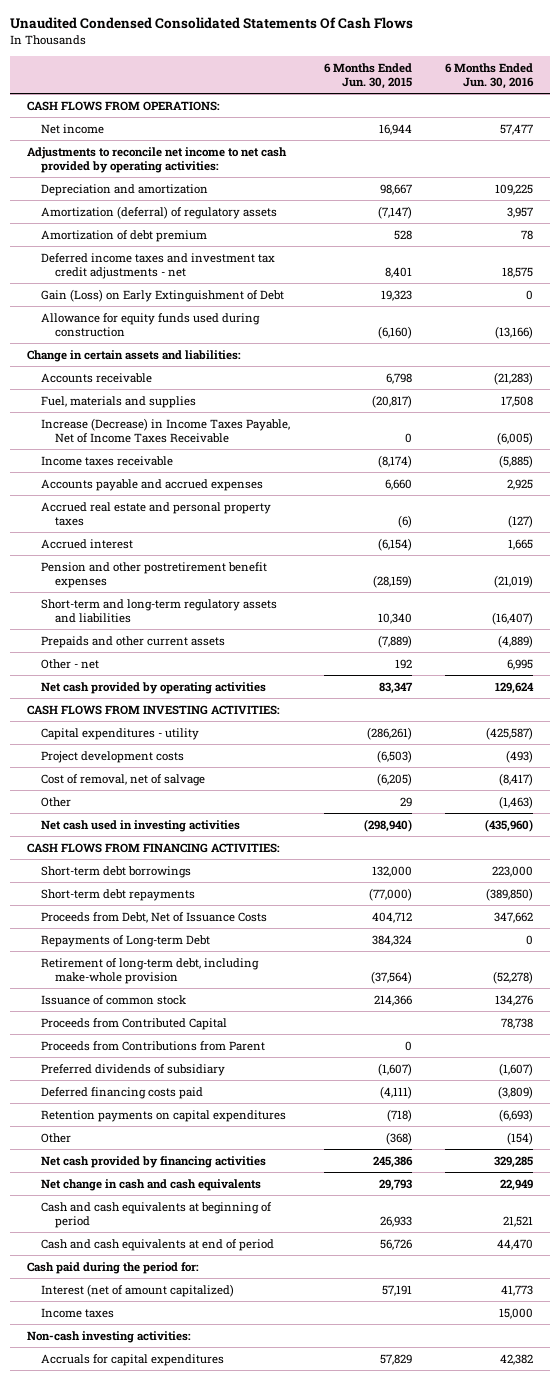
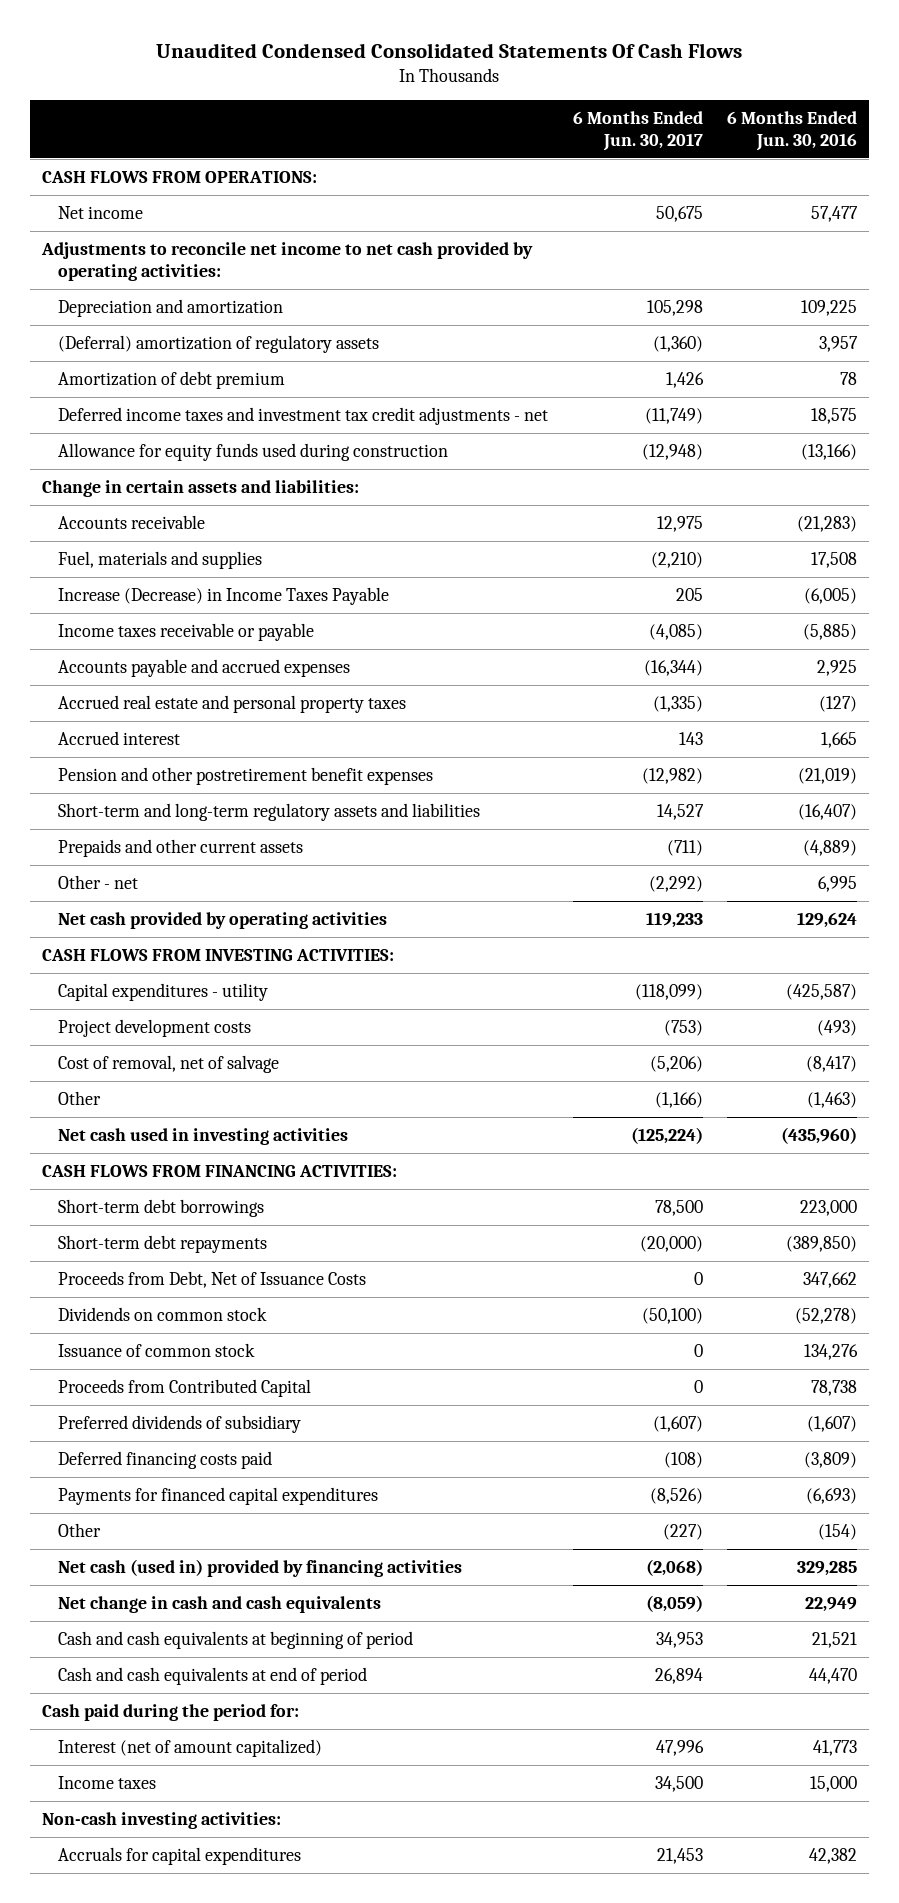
- | 6 Months Ended Jun. 30, 2015 | 6 Months Ended Jun. 30, 2016
+ | 6 Months Ended Jun. 30, 2017 | 6 Months Ended Jun. 30, 2016
- Amortization (deferral) of regulatory assets | (7,147) | 3,957
+ (Deferral) amortization of regulatory assets | (1,360) | 3,957
- Gain (Loss) on Early Extinguishment of Debt | 19,323 | 0
- Increase (Decrease) in Income Taxes Payable, Net of Income Taxes Receivable | 0 | (6,005)
- Income taxes receivable | (8,174) | (5,885)
+ Increase (Decrease) in Income Taxes Payable | 205 | (6,005)
+ Income taxes receivable or payable | (4,085) | (5,885)
- Repayments of Long-term Debt | 384,324 | 0
- Retirement of long-term debt, including make-whole provision | (37,564) | (52,278)
+ Dividends on common stock | (50,100) | (52,278)
- Proceeds from Contributions from Parent | 0 |
- Retention payments on capital expenditures | (718) | (6,693)
+ Payments for financed capital expenditures | (8,526) | (6,693)
- Net cash provided by financing activities | 245,386 | 329,285
+ Net cash (used in) provided by financing activities | (2,068) | 329,285

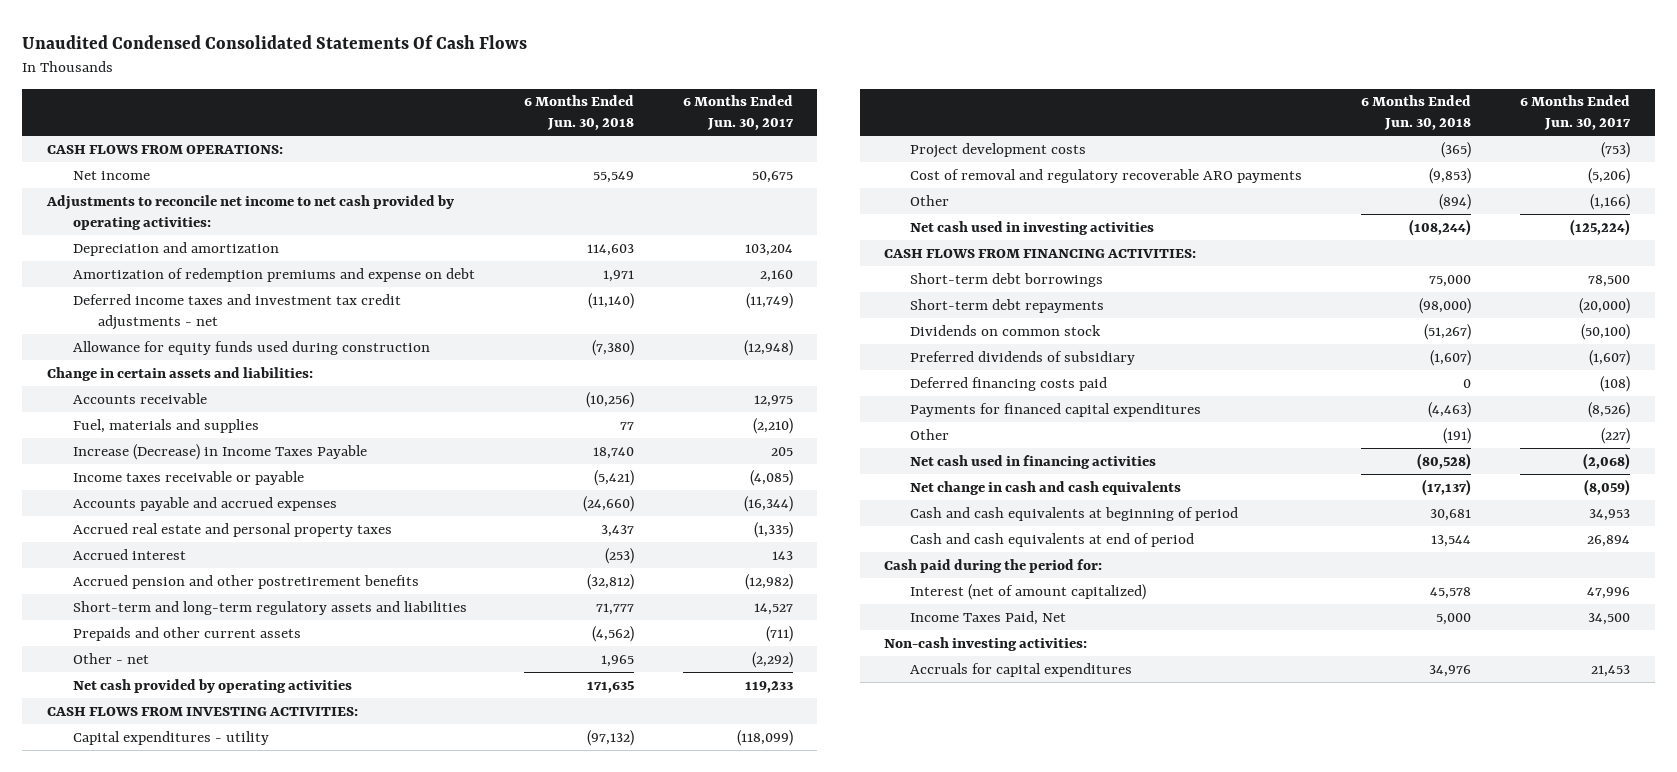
- | 6 Months Ended Jun. 30, 2017 | 6 Months Ended Jun. 30, 2016
+ | 6 Months Ended Jun. 30, 2018 | 6 Months Ended Jun. 30, 2017
- Depreciation and amortization | 105,298 | 109,225
- (Deferral) amortization of regulatory assets | (1,360) | 3,957
- Amortization of debt premium | 1,426 | 78
+ Depreciation and amortization | 114,603 | 103,204
+ Amortization of redemption premiums and expense on debt | 1,971 | 2,160
- Pension and other postretirement benefit expenses | (12,982) | (21,019)
+ Accrued pension and other postretirement benefits | (32,812) | (12,982)
- Cost of removal, net of salvage | (5,206) | (8,417)
+ Cost of removal and regulatory recoverable ARO payments | (9,853) | (5,206)
- Proceeds from Debt, Net of Issuance Costs | 0 | 347,662
- Issuance of common stock | 0 | 134,276
- Proceeds from Contributed Capital | 0 | 78,738
- Net cash (used in) provided by financing activities | (2,068) | 329,285
+ Net cash used in financing activities | (80,528) | (2,068)
- Income taxes | 34,500 | 15,000
+ Income Taxes Paid, Net | 5,000 | 34,500

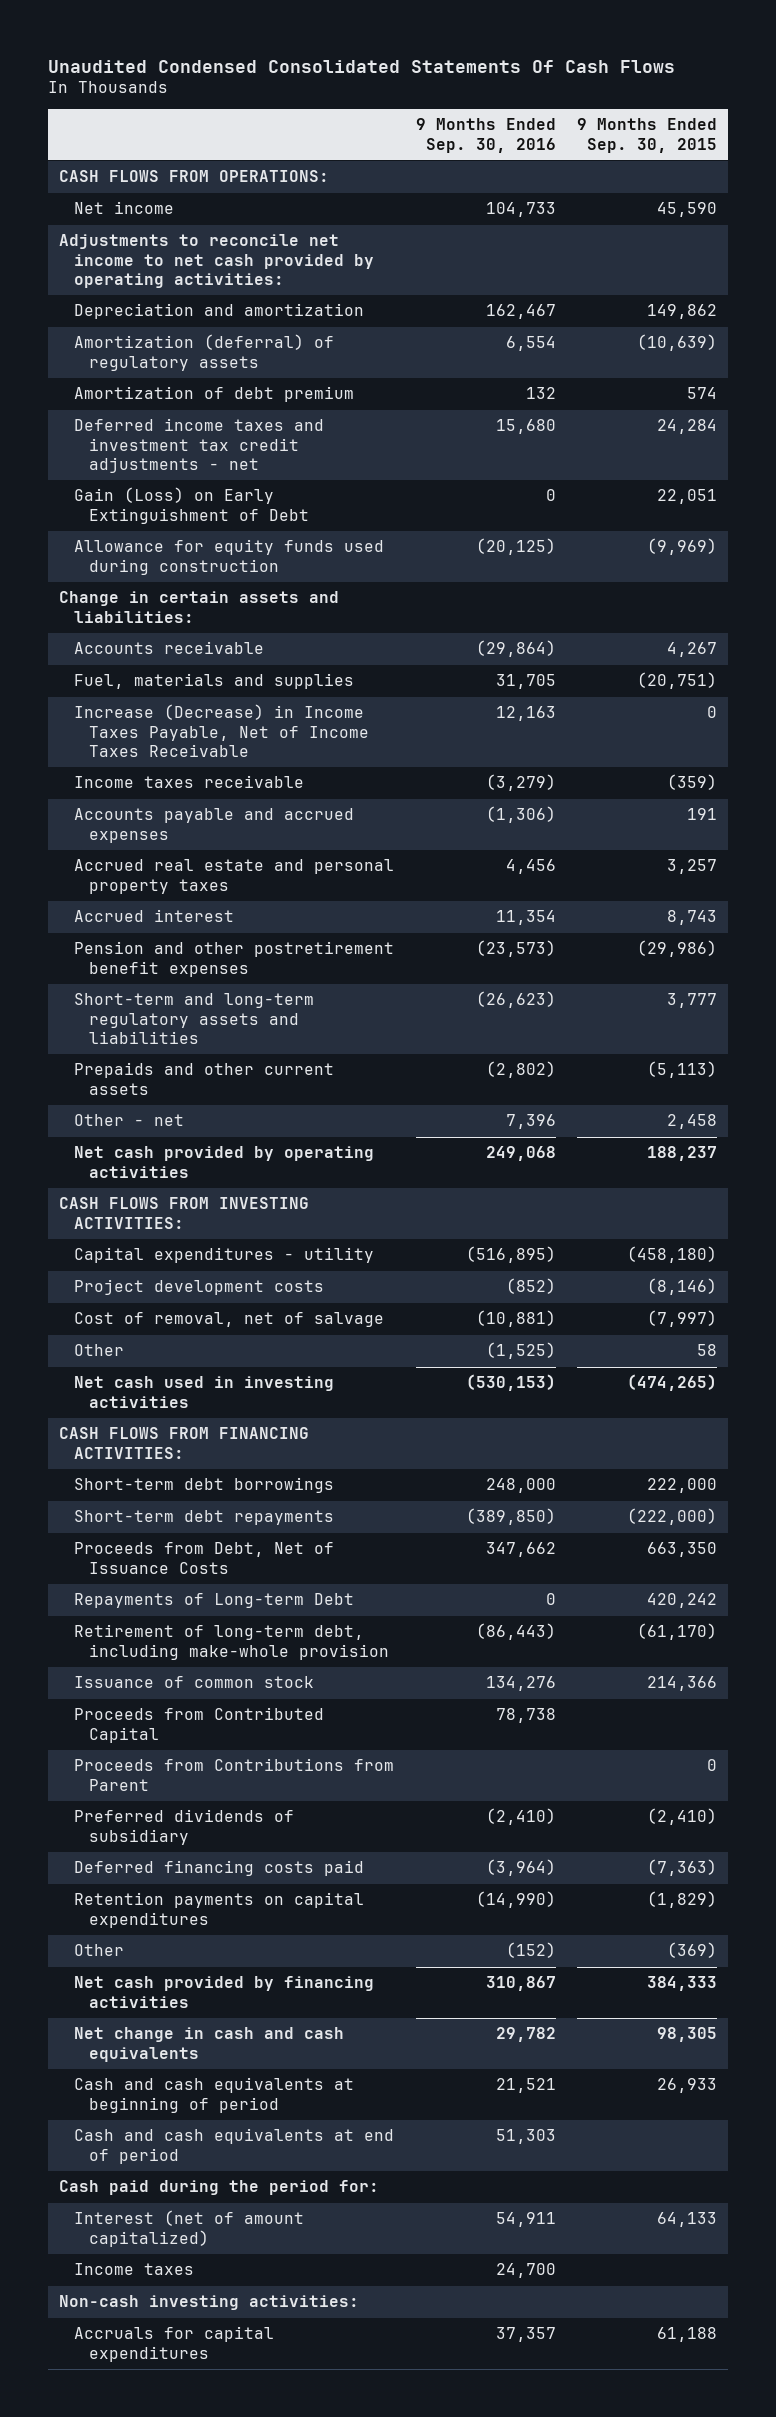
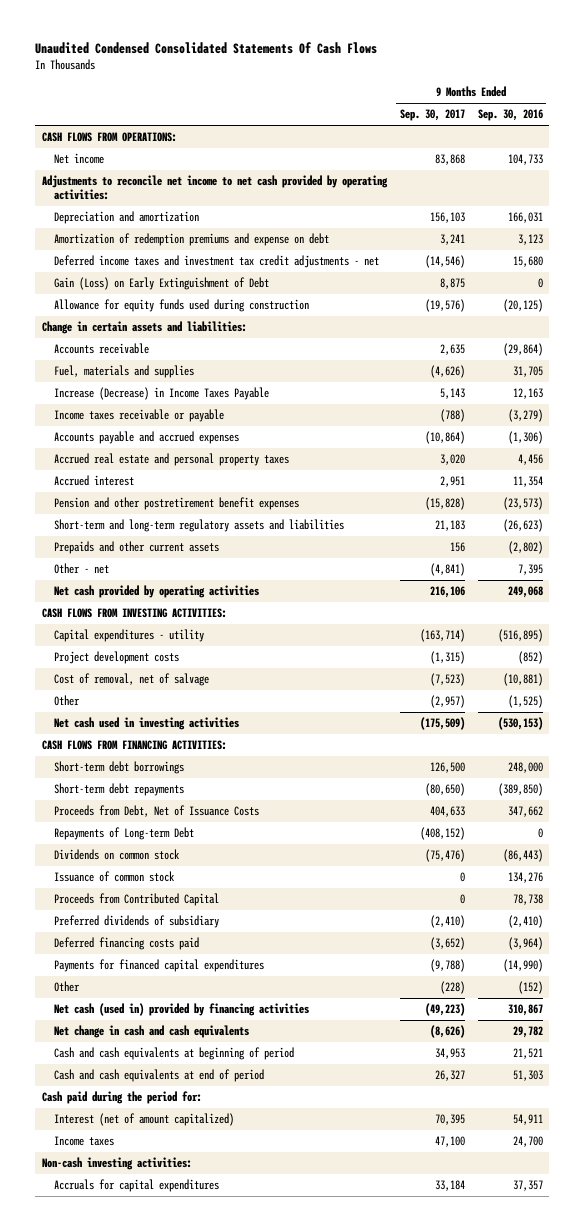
- | 9 Months Ended Sep. 30, 2016 | 9 Months Ended Sep. 30, 2015
+ | 9 Months Ended Sep. 30, 2017 | 9 Months Ended Sep. 30, 2016
- Depreciation and amortization | 162,467 | 149,862
- Amortization (deferral) of regulatory assets | 6,554 | (10,639)
- Amortization of debt premium | 132 | 574
+ Depreciation and amortization | 156,103 | 166,031
+ Amortization of redemption premiums and expense on debt | 3,241 | 3,123
- Increase (Decrease) in Income Taxes Payable, Net of Income Taxes Receivable | 12,163 | 0
- Income taxes receivable | (3,279) | (359)
+ Increase (Decrease) in Income Taxes Payable | 5,143 | 12,163
+ Income taxes receivable or payable | (788) | (3,279)
- Other - net | 7,396 | 2,458
+ Other - net | (4,841) | 7,395
- Retirement of long-term debt, including make-whole provision | (86,443) | (61,170)
+ Dividends on common stock | (75,476) | (86,443)
- Proceeds from Contributions from Parent | | 0
- Retention payments on capital expenditures | (14,990) | (1,829)
+ Payments for financed capital expenditures | (9,788) | (14,990)
- Net cash provided by financing activities | 310,867 | 384,333
+ Net cash (used in) provided by financing activities | (49,223) | 310,867

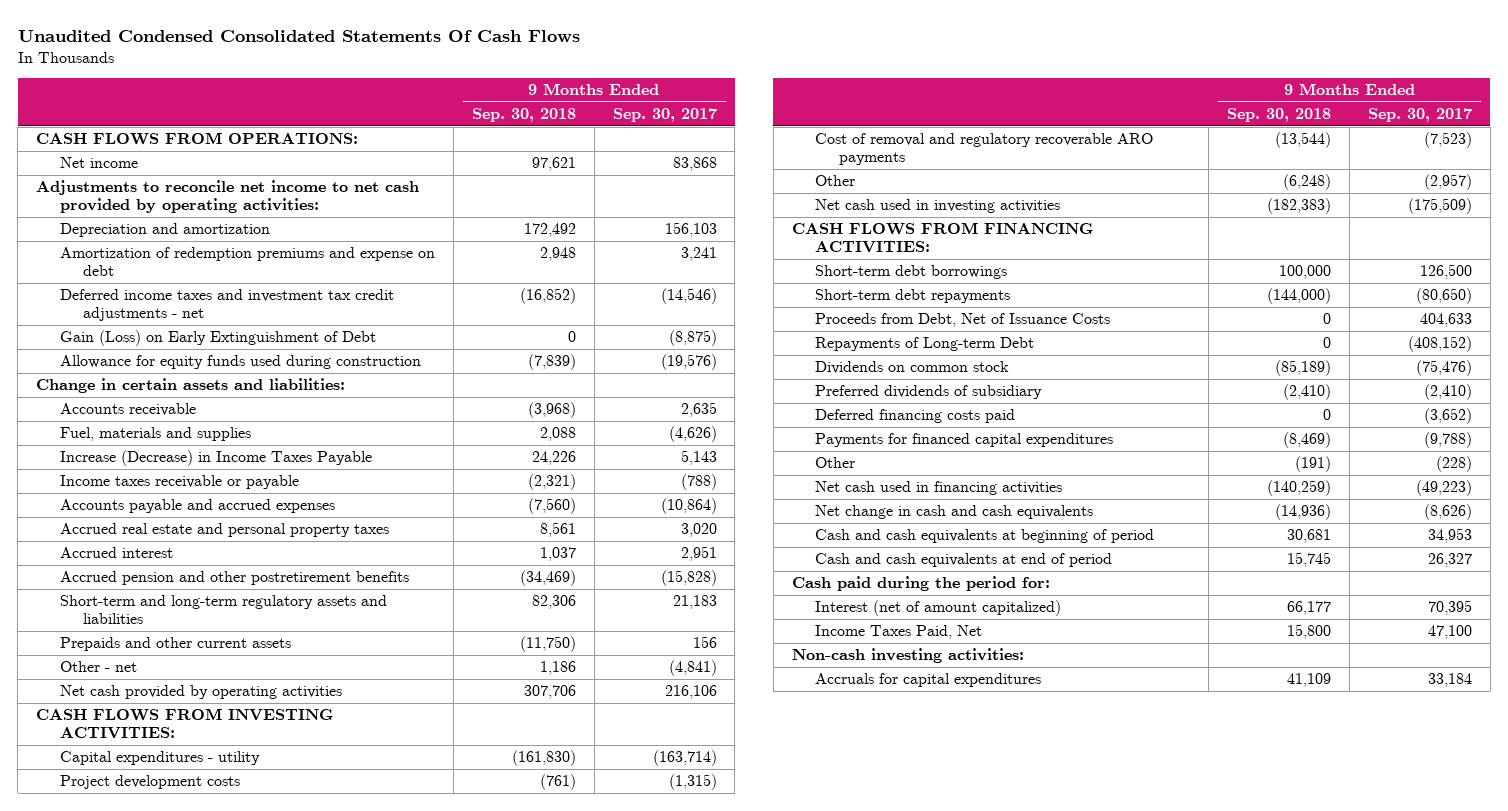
- | 9 Months Ended Sep. 30, 2017 | 9 Months Ended Sep. 30, 2016
+ | 9 Months Ended Sep. 30, 2018 | 9 Months Ended Sep. 30, 2017
- Gain (Loss) on Early Extinguishment of Debt | 8,875 | 0
+ Gain (Loss) on Early Extinguishment of Debt | 0 | (8,875)
- Pension and other postretirement benefit expenses | (15,828) | (23,573)
+ Accrued pension and other postretirement benefits | (34,469) | (15,828)
- Cost of removal, net of salvage | (7,523) | (10,881)
+ Cost of removal and regulatory recoverable ARO payments | (13,544) | (7,523)
- Issuance of common stock | 0 | 134,276
- Proceeds from Contributed Capital | 0 | 78,738
- Net cash (used in) provided by financing activities | (49,223) | 310,867
+ Net cash used in financing activities | (140,259) | (49,223)
- Income taxes | 47,100 | 24,700
+ Income Taxes Paid, Net | 15,800 | 47,100

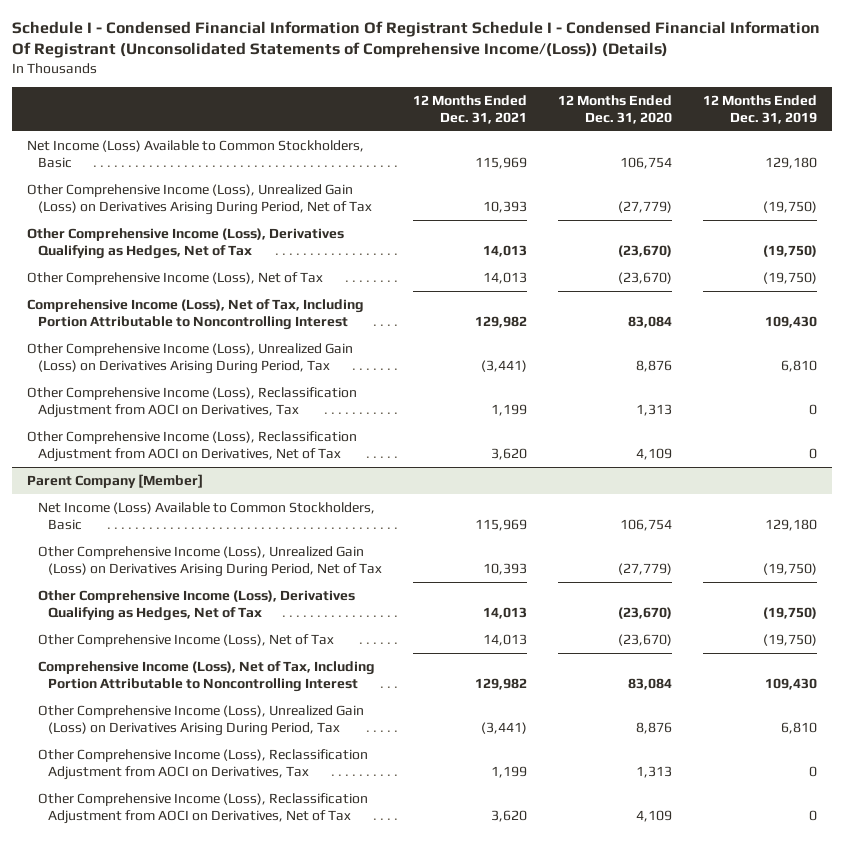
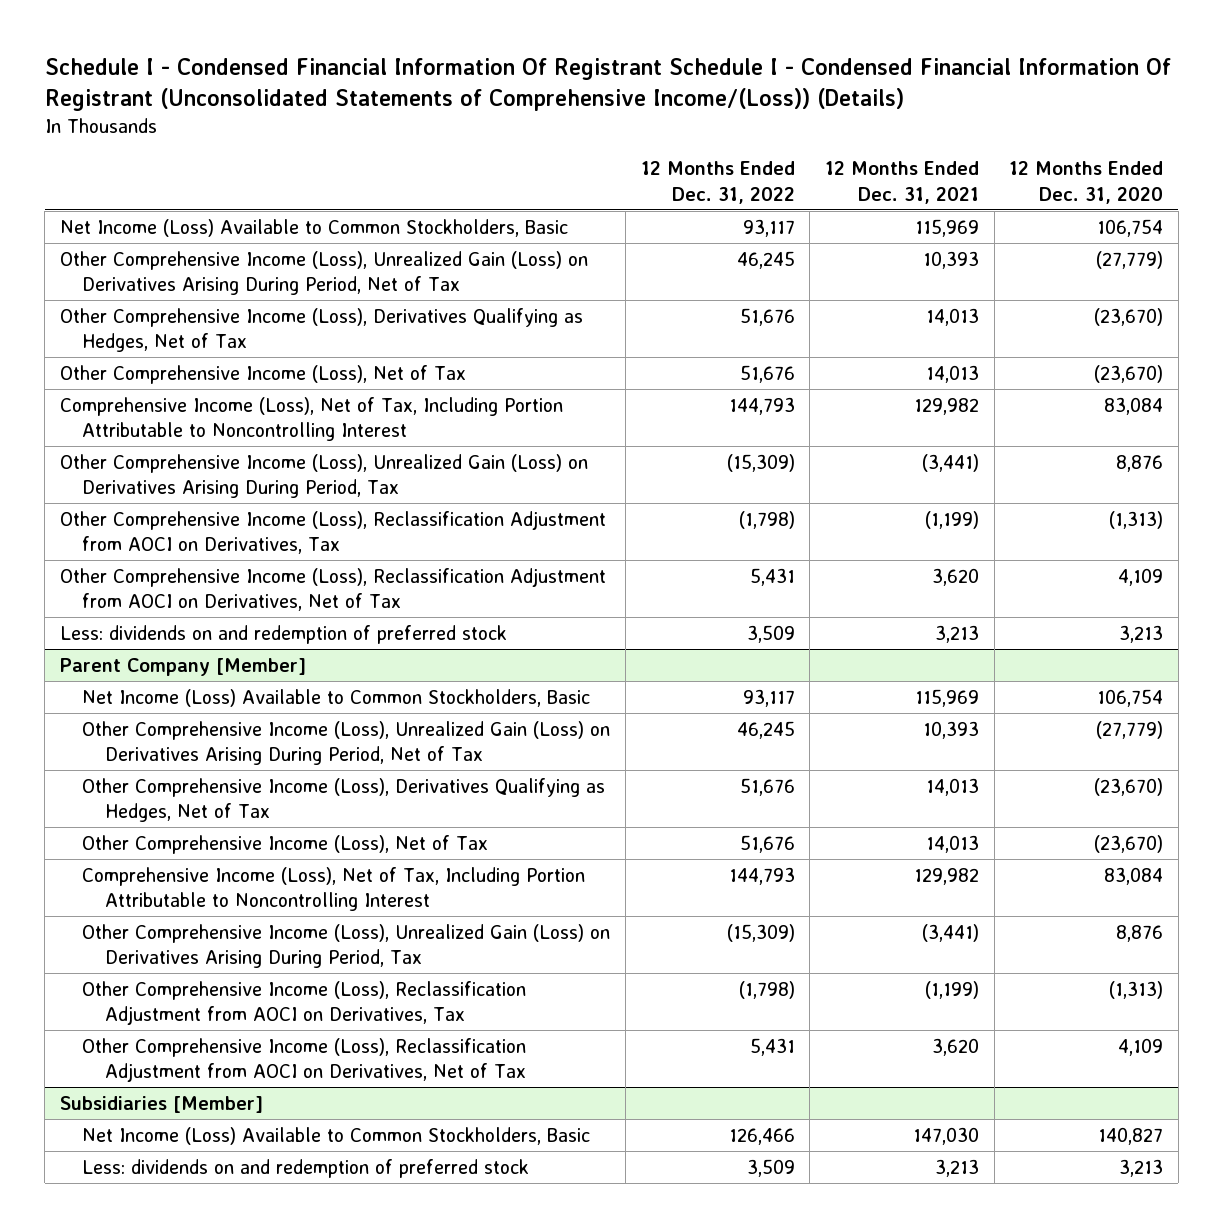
- | 12 Months Ended Dec. 31, 2021 | 12 Months Ended Dec. 31, 2020 | 12 Months Ended Dec. 31, 2019
+ | 12 Months Ended Dec. 31, 2022 | 12 Months Ended Dec. 31, 2021 | 12 Months Ended Dec. 31, 2020
- Other Comprehensive Income (Loss), Reclassification Adjustment from AOCI on Derivatives, Tax | 1,199 | 1,313 | 0
+ Other Comprehensive Income (Loss), Reclassification Adjustment from AOCI on Derivatives, Tax | (1,798) | (1,199) | (1,313)
+ Less: dividends on and redemption of preferred stock | 3,509 | 3,213 | 3,213
@ Parent Company [Member]
- Other Comprehensive Income (Loss), Reclassification Adjustment from AOCI on Derivatives, Tax | 1,199 | 1,313 | 0
+ Other Comprehensive Income (Loss), Reclassification Adjustment from AOCI on Derivatives, Tax | (1,798) | (1,199) | (1,313)
+ Subsidiaries [Member]
+ Net Income (Loss) Available to Common Stockholders, Basic | 126,466 | 147,030 | 140,827
+ Less: dividends on and redemption of preferred stock | 3,509 | 3,213 | 3,213

